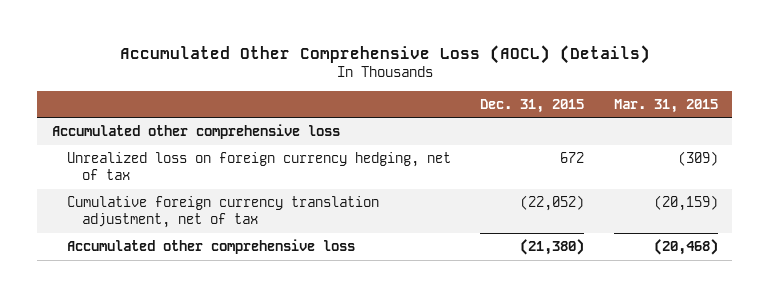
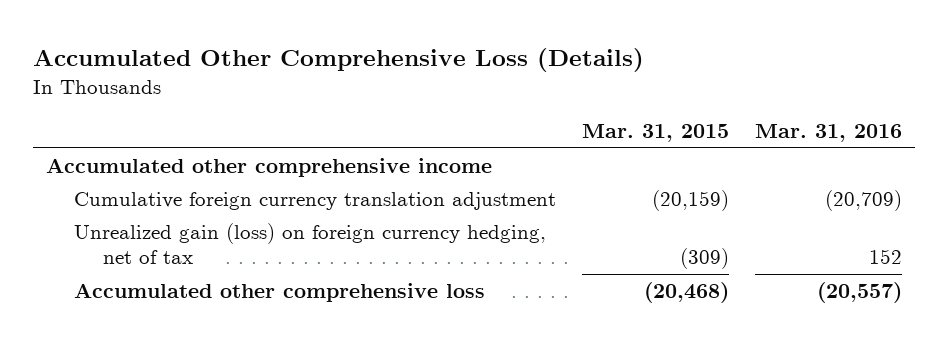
- Accumulated Other Comprehensive Loss (AOCL) (Details)
+ Accumulated Other Comprehensive Loss (Details)
- | Dec. 31, 2015 | Mar. 31, 2015
+ | Mar. 31, 2015 | Mar. 31, 2016
- Accumulated other comprehensive loss
- Unrealized loss on foreign currency hedging, net of tax | 672 | (309)
- Cumulative foreign currency translation adjustment, net of tax | (22,052) | (20,159)
+ Accumulated other comprehensive income
+ Cumulative foreign currency translation adjustment | (20,159) | (20,709)
+ Unrealized gain (loss) on foreign currency hedging, net of tax | (309) | 152

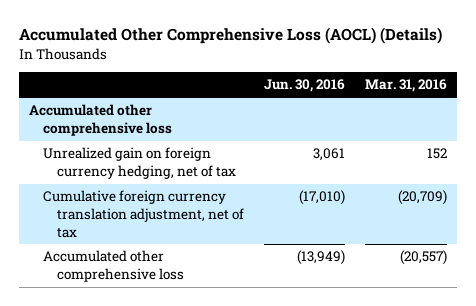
- Accumulated Other Comprehensive Loss (Details)
+ Accumulated Other Comprehensive Loss (AOCL) (Details)
- | Mar. 31, 2015 | Mar. 31, 2016
+ | Jun. 30, 2016 | Mar. 31, 2016
- Accumulated other comprehensive income
- Cumulative foreign currency translation adjustment | (20,159) | (20,709)
- Unrealized gain (loss) on foreign currency hedging, net of tax | (309) | 152
+ Accumulated other comprehensive loss
+ Unrealized gain on foreign currency hedging, net of tax | 3,061 | 152
+ Cumulative foreign currency translation adjustment, net of tax | (17,010) | (20,709)

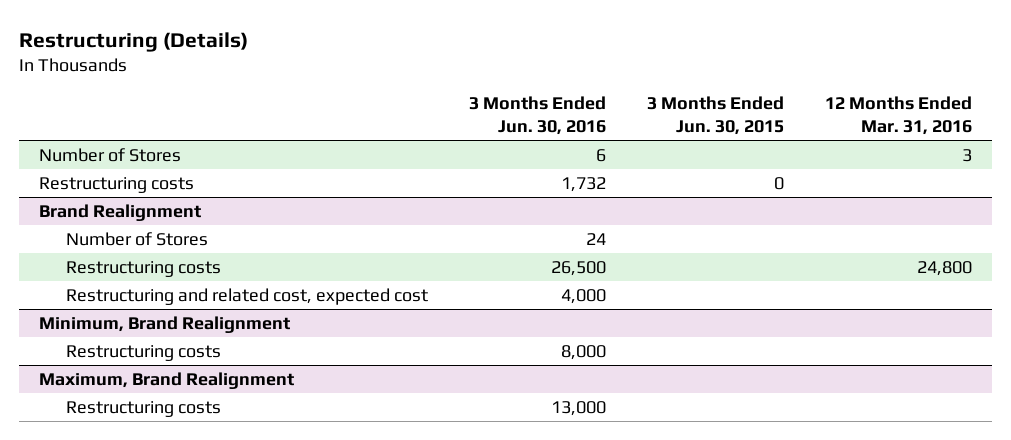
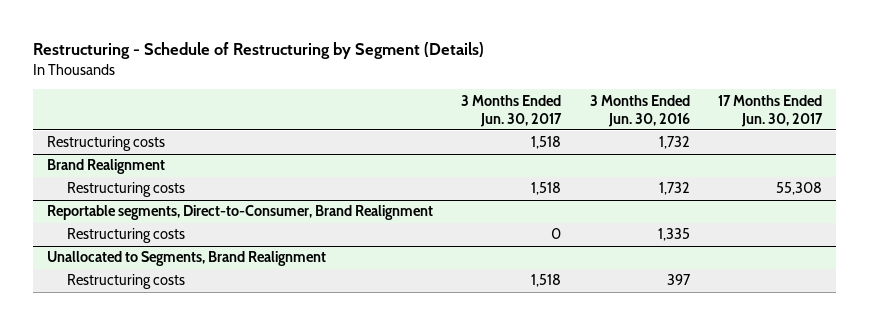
- Restructuring (Details)
+ Restructuring - Schedule of Restructuring by Segment (Details)
- | 3 Months Ended Jun. 30, 2016 | 3 Months Ended Jun. 30, 2015 | 12 Months Ended Mar. 31, 2016
+ | 3 Months Ended Jun. 30, 2017 | 3 Months Ended Jun. 30, 2016 | 17 Months Ended Jun. 30, 2017
- Number of Stores | 6 | | 3
@ Brand Realignment
- Number of Stores | 24 | |
- Restructuring costs | 26,500 | | 24,800
- Restructuring and related cost, expected cost | 4,000 | |
- Minimum, Brand Realignment
- Restructuring costs | 8,000 | |
- Maximum, Brand Realignment
- Restructuring costs | 13,000 | |
@ Brand Realignment
+ Restructuring costs | 1,518 | 1,732 | 55,308
+ Reportable segments, Direct-to-Consumer, Brand Realignment
+ Restructuring costs | 0 | 1,335 |
+ Unallocated to Segments, Brand Realignment
+ Restructuring costs | 1,518 | 397 |

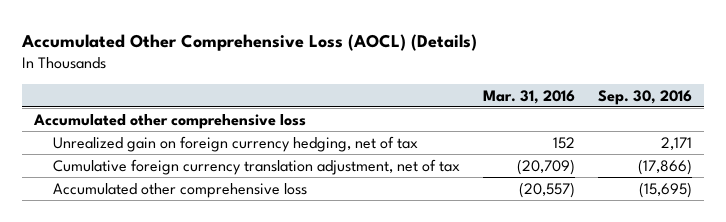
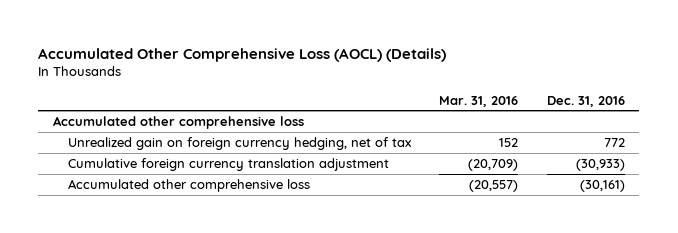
- | Mar. 31, 2016 | Sep. 30, 2016
+ | Mar. 31, 2016 | Dec. 31, 2016
- Cumulative foreign currency translation adjustment, net of tax | (20,709) | (17,866)
+ Cumulative foreign currency translation adjustment | (20,709) | (30,933)

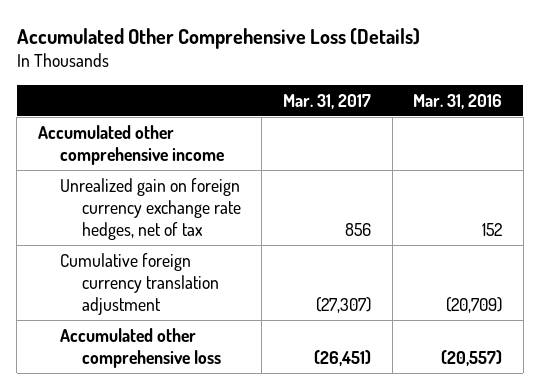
- Accumulated Other Comprehensive Loss (AOCL) (Details)
+ Accumulated Other Comprehensive Loss (Details)
- | Mar. 31, 2016 | Dec. 31, 2016
+ | Mar. 31, 2017 | Mar. 31, 2016
- Accumulated other comprehensive loss
- Unrealized gain on foreign currency hedging, net of tax | 152 | 772
+ Accumulated other comprehensive income
+ Unrealized gain on foreign currency exchange rate hedges, net of tax | 856 | 152

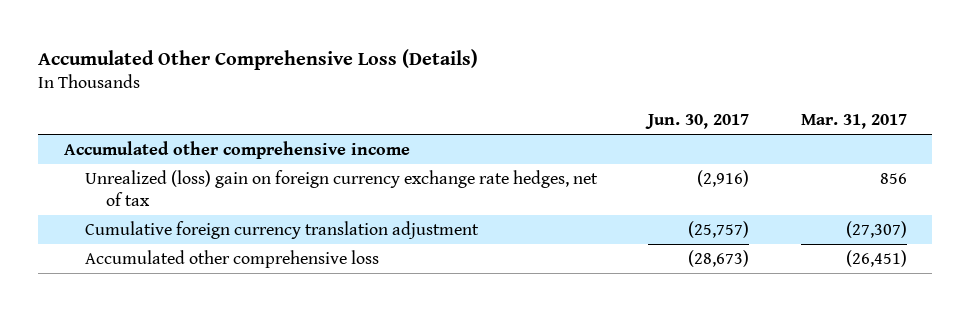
- | Mar. 31, 2017 | Mar. 31, 2016
+ | Jun. 30, 2017 | Mar. 31, 2017
- Unrealized gain on foreign currency exchange rate hedges, net of tax | 856 | 152
+ Unrealized (loss) gain on foreign currency exchange rate hedges, net of tax | (2,916) | 856

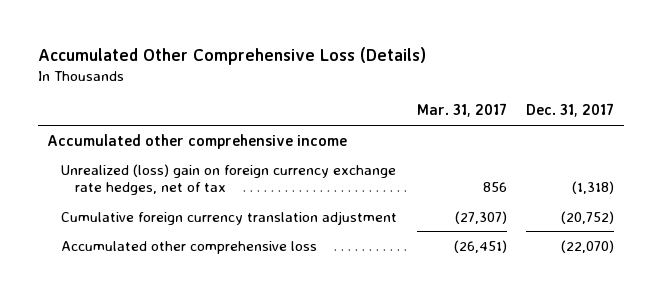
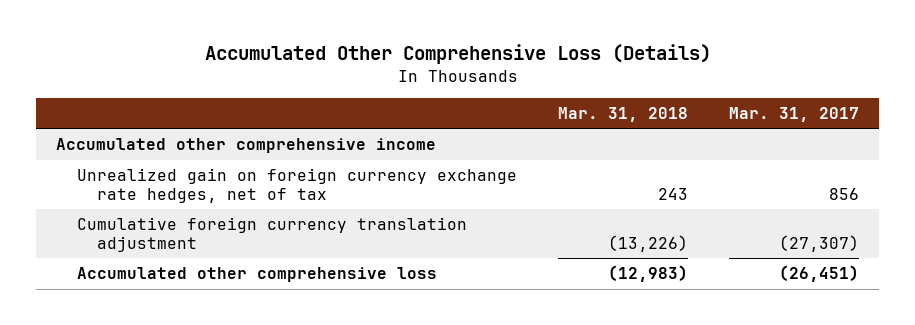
- | Mar. 31, 2017 | Dec. 31, 2017
+ | Mar. 31, 2018 | Mar. 31, 2017
- Unrealized (loss) gain on foreign currency exchange rate hedges, net of tax | 856 | (1,318)
+ Unrealized gain on foreign currency exchange rate hedges, net of tax | 243 | 856

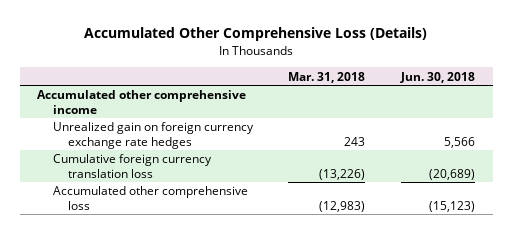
- | Mar. 31, 2018 | Mar. 31, 2017
+ | Mar. 31, 2018 | Jun. 30, 2018
- Unrealized gain on foreign currency exchange rate hedges, net of tax | 243 | 856
- Cumulative foreign currency translation adjustment | (13,226) | (27,307)
+ Unrealized gain on foreign currency exchange rate hedges | 243 | 5,566
+ Cumulative foreign currency translation loss | (13,226) | (20,689)

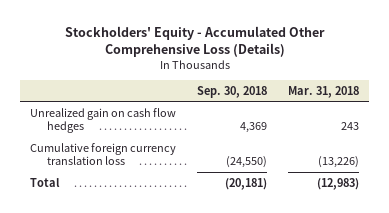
- Accumulated Other Comprehensive Loss (Details)
+ Stockholders' Equity - Accumulated Other Comprehensive Loss (Details)
- | Mar. 31, 2018 | Jun. 30, 2018
+ | Sep. 30, 2018 | Mar. 31, 2018
- Accumulated other comprehensive income
- Unrealized gain on foreign currency exchange rate hedges | 243 | 5,566
+ Unrealized gain on cash flow hedges | 4,369 | 243
- Accumulated other comprehensive loss | (12,983) | (15,123)
+ Total | (20,181) | (12,983)

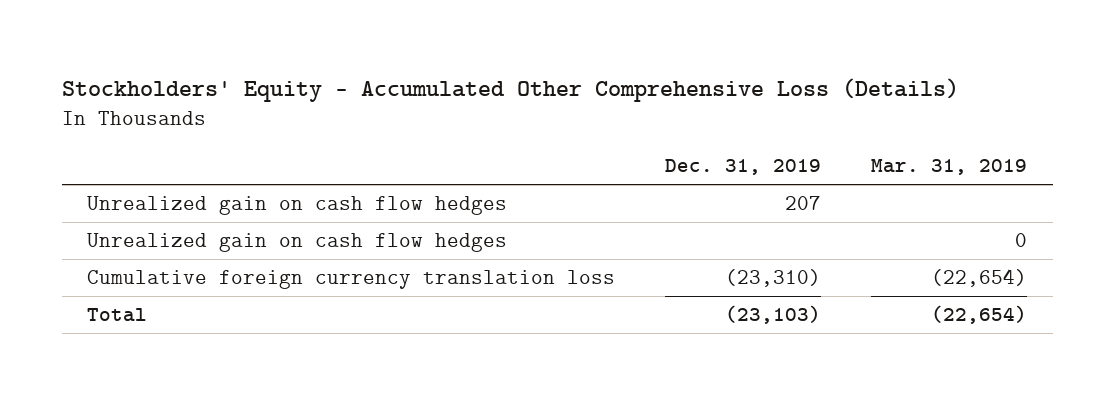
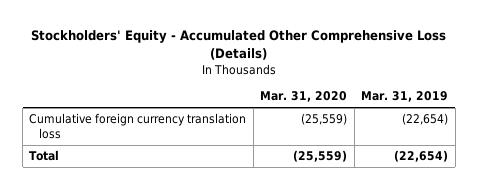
- | Dec. 31, 2019 | Mar. 31, 2019
+ | Mar. 31, 2020 | Mar. 31, 2019
- Unrealized gain on cash flow hedges | 207 |
- Unrealized gain on cash flow hedges | | 0

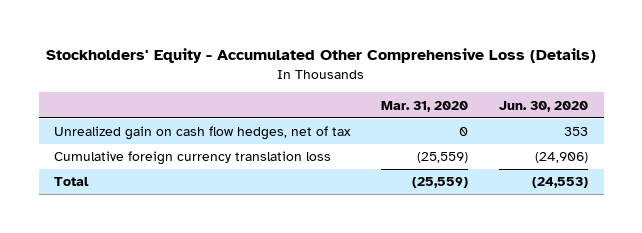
- | Mar. 31, 2020 | Mar. 31, 2019
+ | Mar. 31, 2020 | Jun. 30, 2020
+ Unrealized gain on cash flow hedges, net of tax | 0 | 353

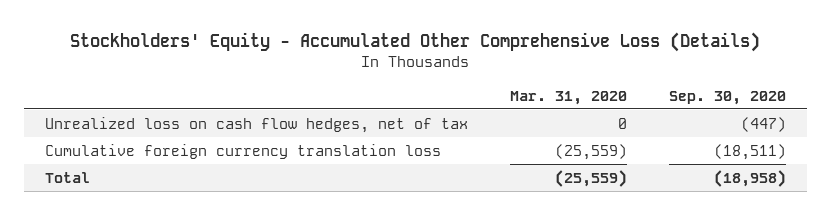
- | Mar. 31, 2020 | Jun. 30, 2020
+ | Mar. 31, 2020 | Sep. 30, 2020
- Unrealized gain on cash flow hedges, net of tax | 0 | 353
+ Unrealized loss on cash flow hedges, net of tax | 0 | (447)

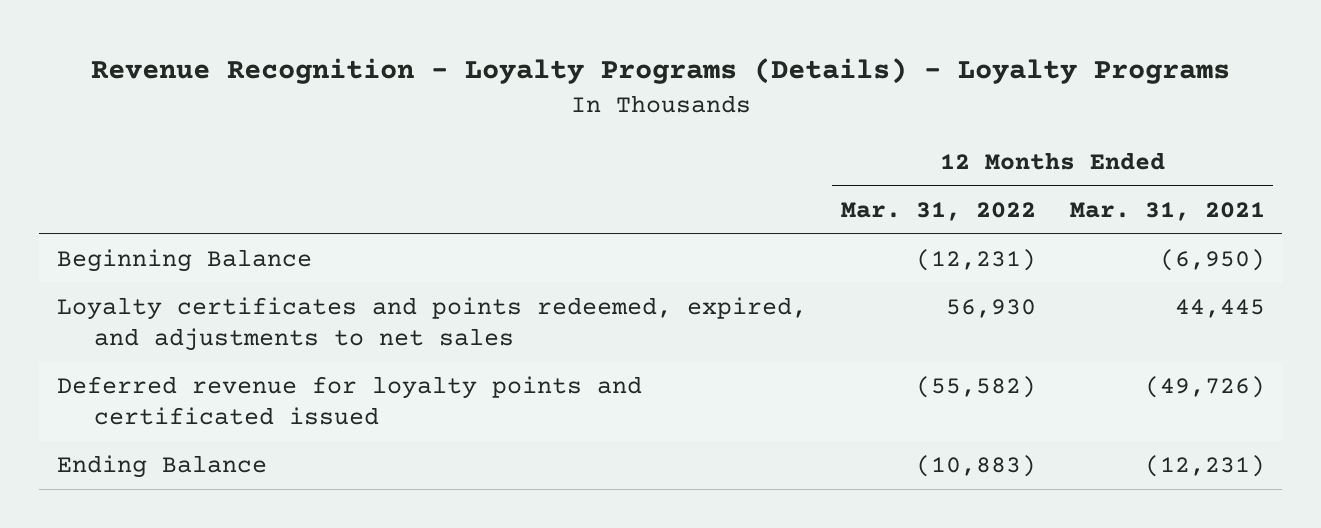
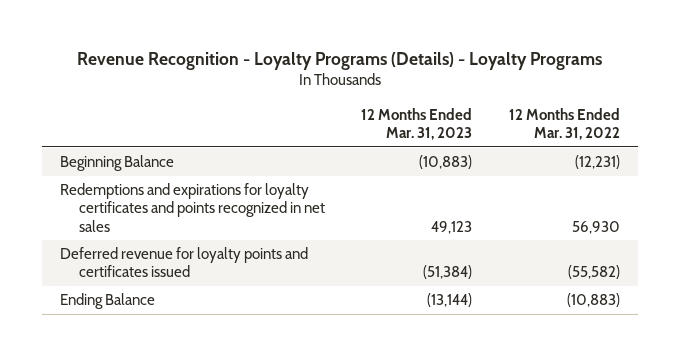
- | 12 Months Ended Mar. 31, 2022 | 12 Months Ended Mar. 31, 2021
+ | 12 Months Ended Mar. 31, 2023 | 12 Months Ended Mar. 31, 2022
- Loyalty certificates and points redeemed, expired, and adjustments to net sales | 56,930 | 44,445
- Deferred revenue for loyalty points and certificated issued | (55,582) | (49,726)
+ Redemptions and expirations for loyalty certificates and points recognized in net sales | 49,123 | 56,930
+ Deferred revenue for loyalty points and certificates issued | (51,384) | (55,582)

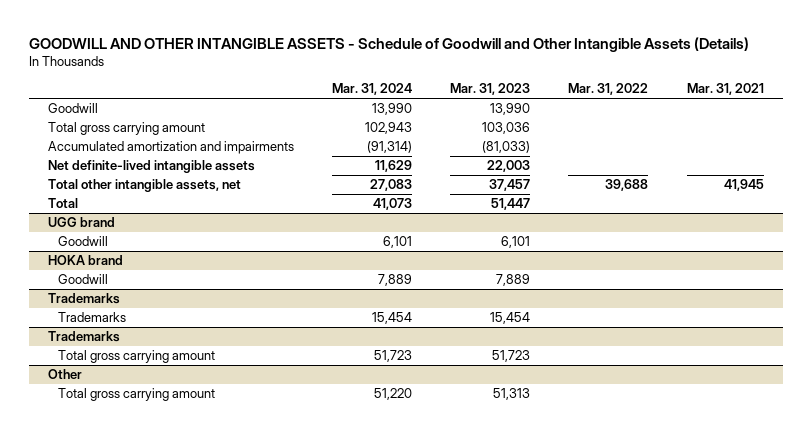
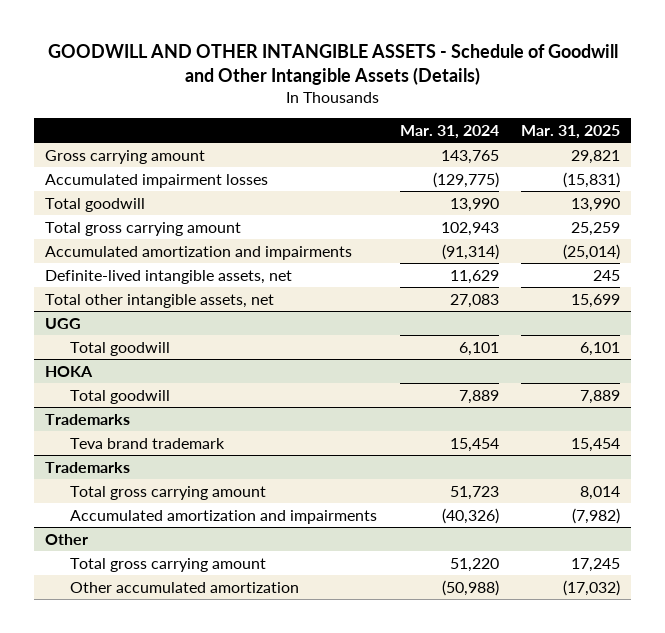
- | Mar. 31, 2024 | Mar. 31, 2023 | Mar. 31, 2022 | Mar. 31, 2021
+ | Mar. 31, 2024 | Mar. 31, 2025
- Goodwill | 13,990 | 13,990 | |
+ Gross carrying amount | 143,765 | 29,821
+ Accumulated impairment losses | (129,775) | (15,831)
+ Total goodwill | 13,990 | 13,990
- Net definite-lived intangible assets | 11,629 | 22,003 | |
+ Definite-lived intangible assets, net | 11,629 | 245
- Total | 41,073 | 51,447 | |
- UGG brand
- Goodwill | 6,101 | 6,101 | |
- HOKA brand
- Goodwill | 7,889 | 7,889 | |
+ UGG
+ Total goodwill | 6,101 | 6,101
+ HOKA
+ Total goodwill | 7,889 | 7,889
@ Trademarks
- Trademarks | 15,454 | 15,454 | |
+ Teva brand trademark | 15,454 | 15,454
+ Accumulated amortization and impairments | (40,326) | (7,982)
@ Other
+ Other accumulated amortization | (50,988) | (17,032)

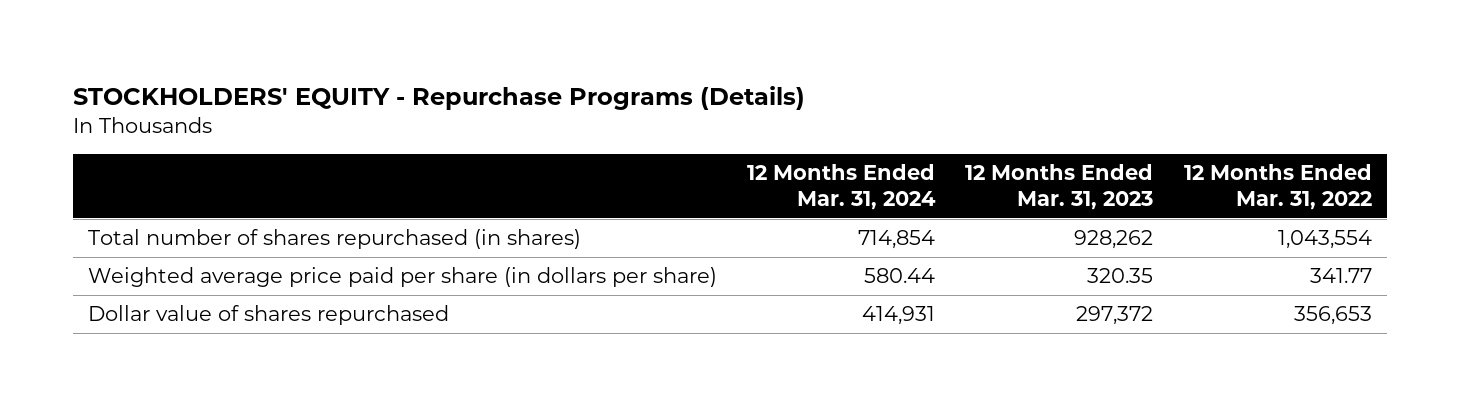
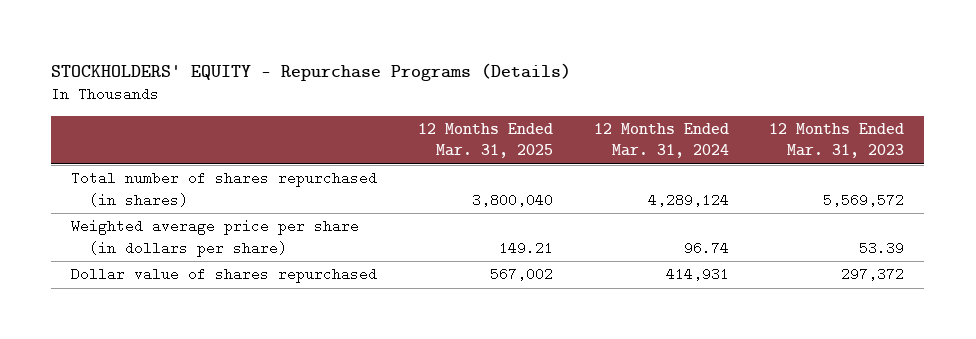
- | 12 Months Ended Mar. 31, 2024 | 12 Months Ended Mar. 31, 2023 | 12 Months Ended Mar. 31, 2022
+ | 12 Months Ended Mar. 31, 2025 | 12 Months Ended Mar. 31, 2024 | 12 Months Ended Mar. 31, 2023
- Total number of shares repurchased (in shares) | 714,854 | 928,262 | 1,043,554
- Weighted average price paid per share (in dollars per share) | 580.44 | 320.35 | 341.77
+ Total number of shares repurchased (in shares) | 3,800,040 | 4,289,124 | 5,569,572
+ Weighted average price per share (in dollars per share) | 149.21 | 96.74 | 53.39

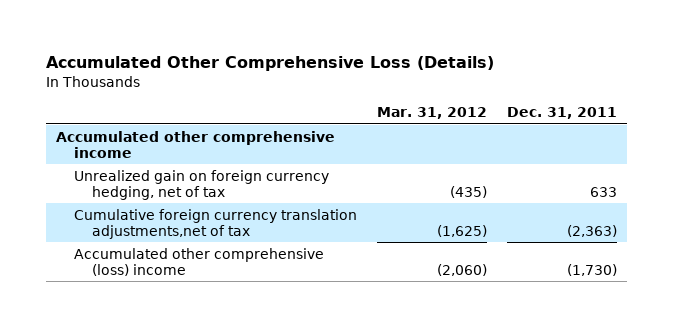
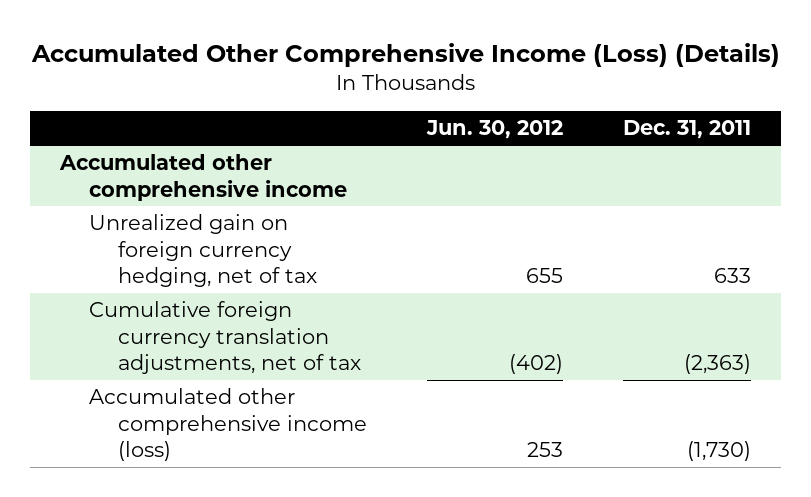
- Accumulated Other Comprehensive Loss (Details)
+ Accumulated Other Comprehensive Income (Loss) (Details)
- | Mar. 31, 2012 | Dec. 31, 2011
+ | Jun. 30, 2012 | Dec. 31, 2011
- Cumulative foreign currency translation adjustments,net of tax | (1,625) | (2,363)
- Accumulated other comprehensive (loss) income | (2,060) | (1,730)
+ Cumulative foreign currency translation adjustments, net of tax | (402) | (2,363)
+ Accumulated other comprehensive income (loss) | 253 | (1,730)

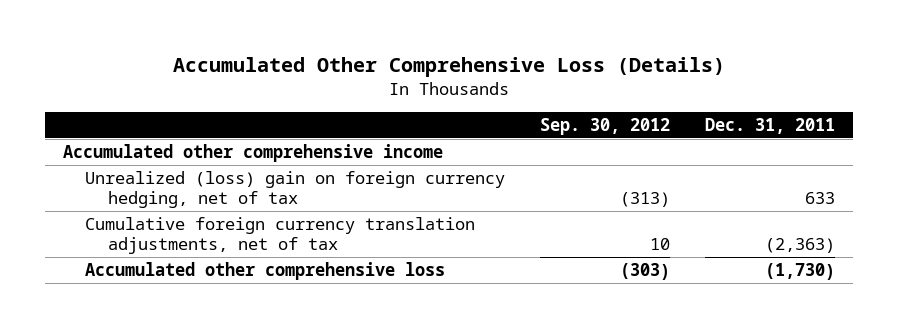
- Accumulated Other Comprehensive Income (Loss) (Details)
+ Accumulated Other Comprehensive Loss (Details)
- | Jun. 30, 2012 | Dec. 31, 2011
+ | Sep. 30, 2012 | Dec. 31, 2011
- Unrealized gain on foreign currency hedging, net of tax | 655 | 633
+ Unrealized (loss) gain on foreign currency hedging, net of tax | (313) | 633
- Accumulated other comprehensive income (loss) | 253 | (1,730)
+ Accumulated other comprehensive loss | (303) | (1,730)

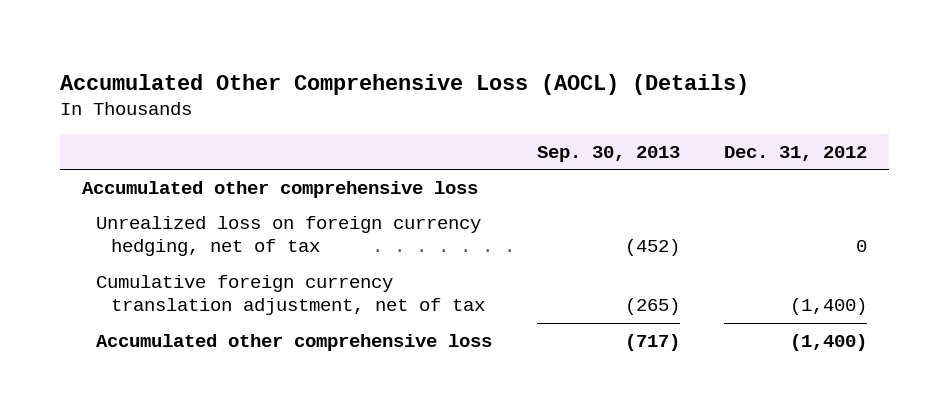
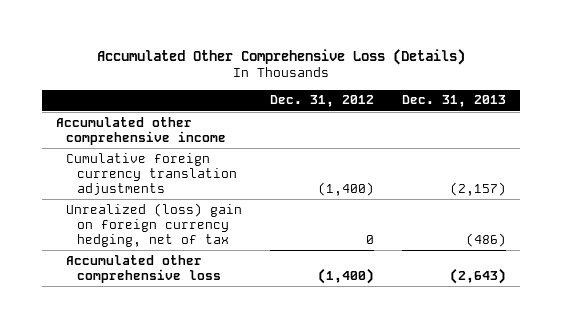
- Accumulated Other Comprehensive Loss (AOCL) (Details)
+ Accumulated Other Comprehensive Loss (Details)
- | Sep. 30, 2013 | Dec. 31, 2012
+ | Dec. 31, 2012 | Dec. 31, 2013
- Accumulated other comprehensive loss
- Unrealized loss on foreign currency hedging, net of tax | (452) | 0
- Cumulative foreign currency translation adjustment, net of tax | (265) | (1,400)
+ Accumulated other comprehensive income
+ Cumulative foreign currency translation adjustments | (1,400) | (2,157)
+ Unrealized (loss) gain on foreign currency hedging, net of tax | 0 | (486)

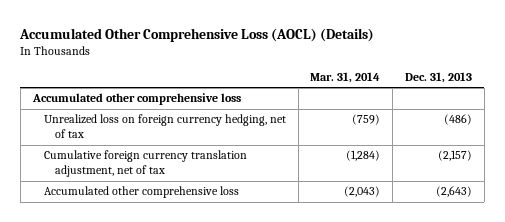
- Accumulated Other Comprehensive Loss (Details)
+ Accumulated Other Comprehensive Loss (AOCL) (Details)
- | Dec. 31, 2012 | Dec. 31, 2013
+ | Mar. 31, 2014 | Dec. 31, 2013
- Accumulated other comprehensive income
- Cumulative foreign currency translation adjustments | (1,400) | (2,157)
- Unrealized (loss) gain on foreign currency hedging, net of tax | 0 | (486)
+ Accumulated other comprehensive loss
+ Unrealized loss on foreign currency hedging, net of tax | (759) | (486)
+ Cumulative foreign currency translation adjustment, net of tax | (1,284) | (2,157)

